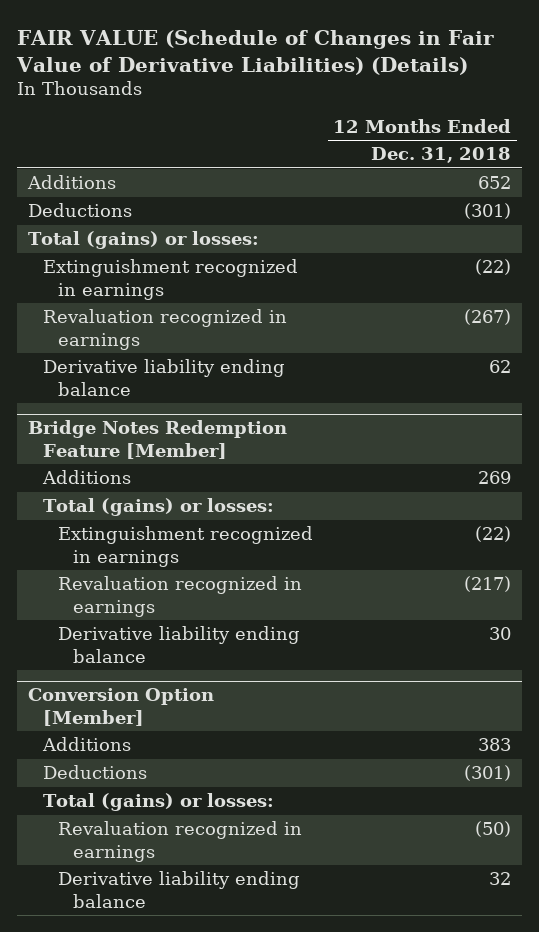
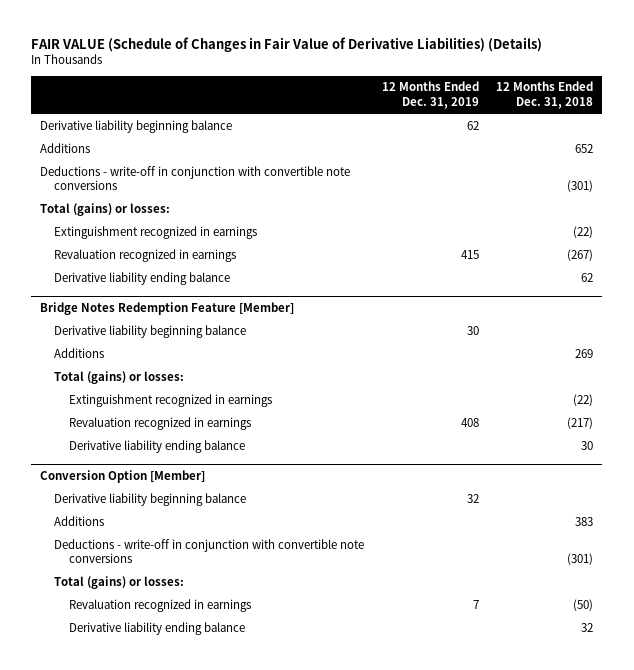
- | 12 Months Ended Dec. 31, 2018
+ | 12 Months Ended Dec. 31, 2019 | 12 Months Ended Dec. 31, 2018
+ Derivative liability beginning balance | 62 |
- Deductions | (301)
+ Deductions - write-off in conjunction with convertible note conversions | | (301)
@ Bridge Notes Redemption Feature [Member]
+ Derivative liability beginning balance | 30 |
@ Conversion Option [Member]
+ Derivative liability beginning balance | 32 |
- Deductions | (301)
+ Deductions - write-off in conjunction with convertible note conversions | | (301)

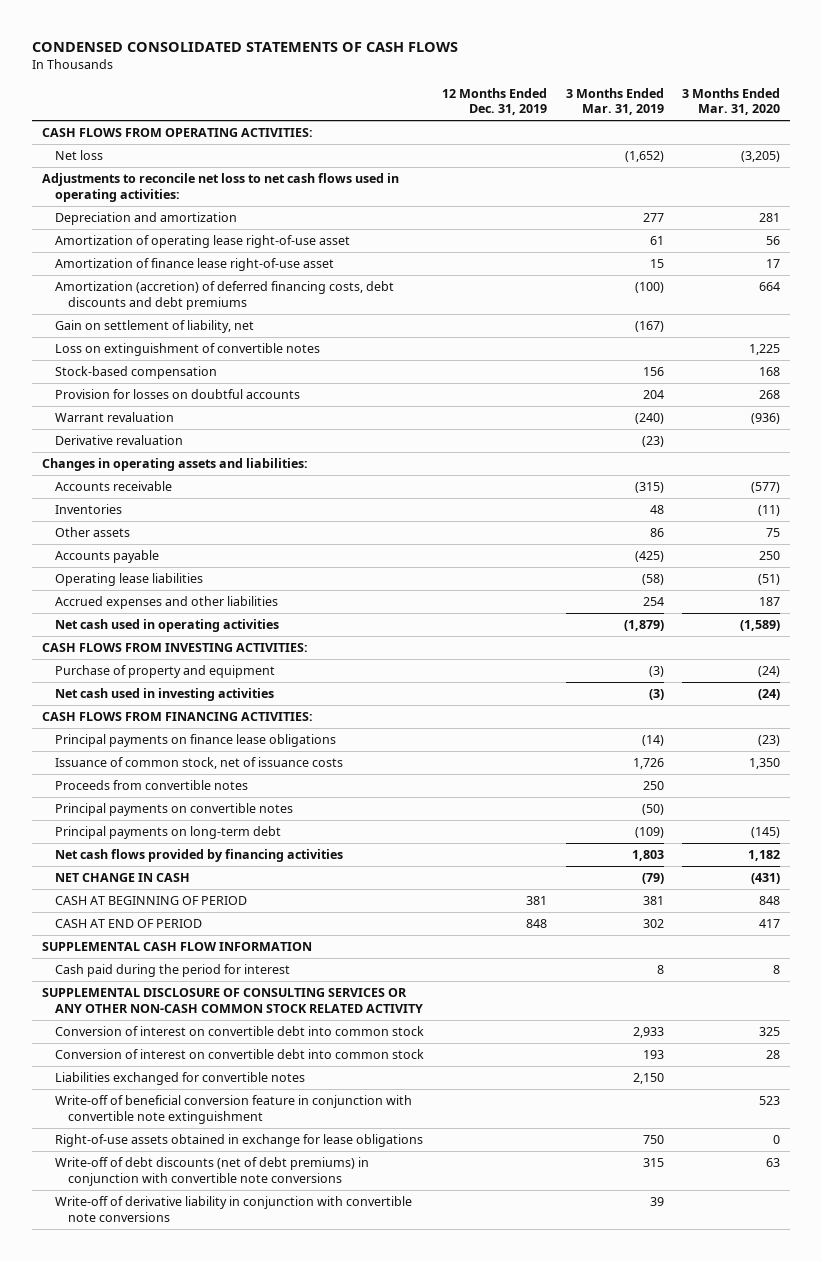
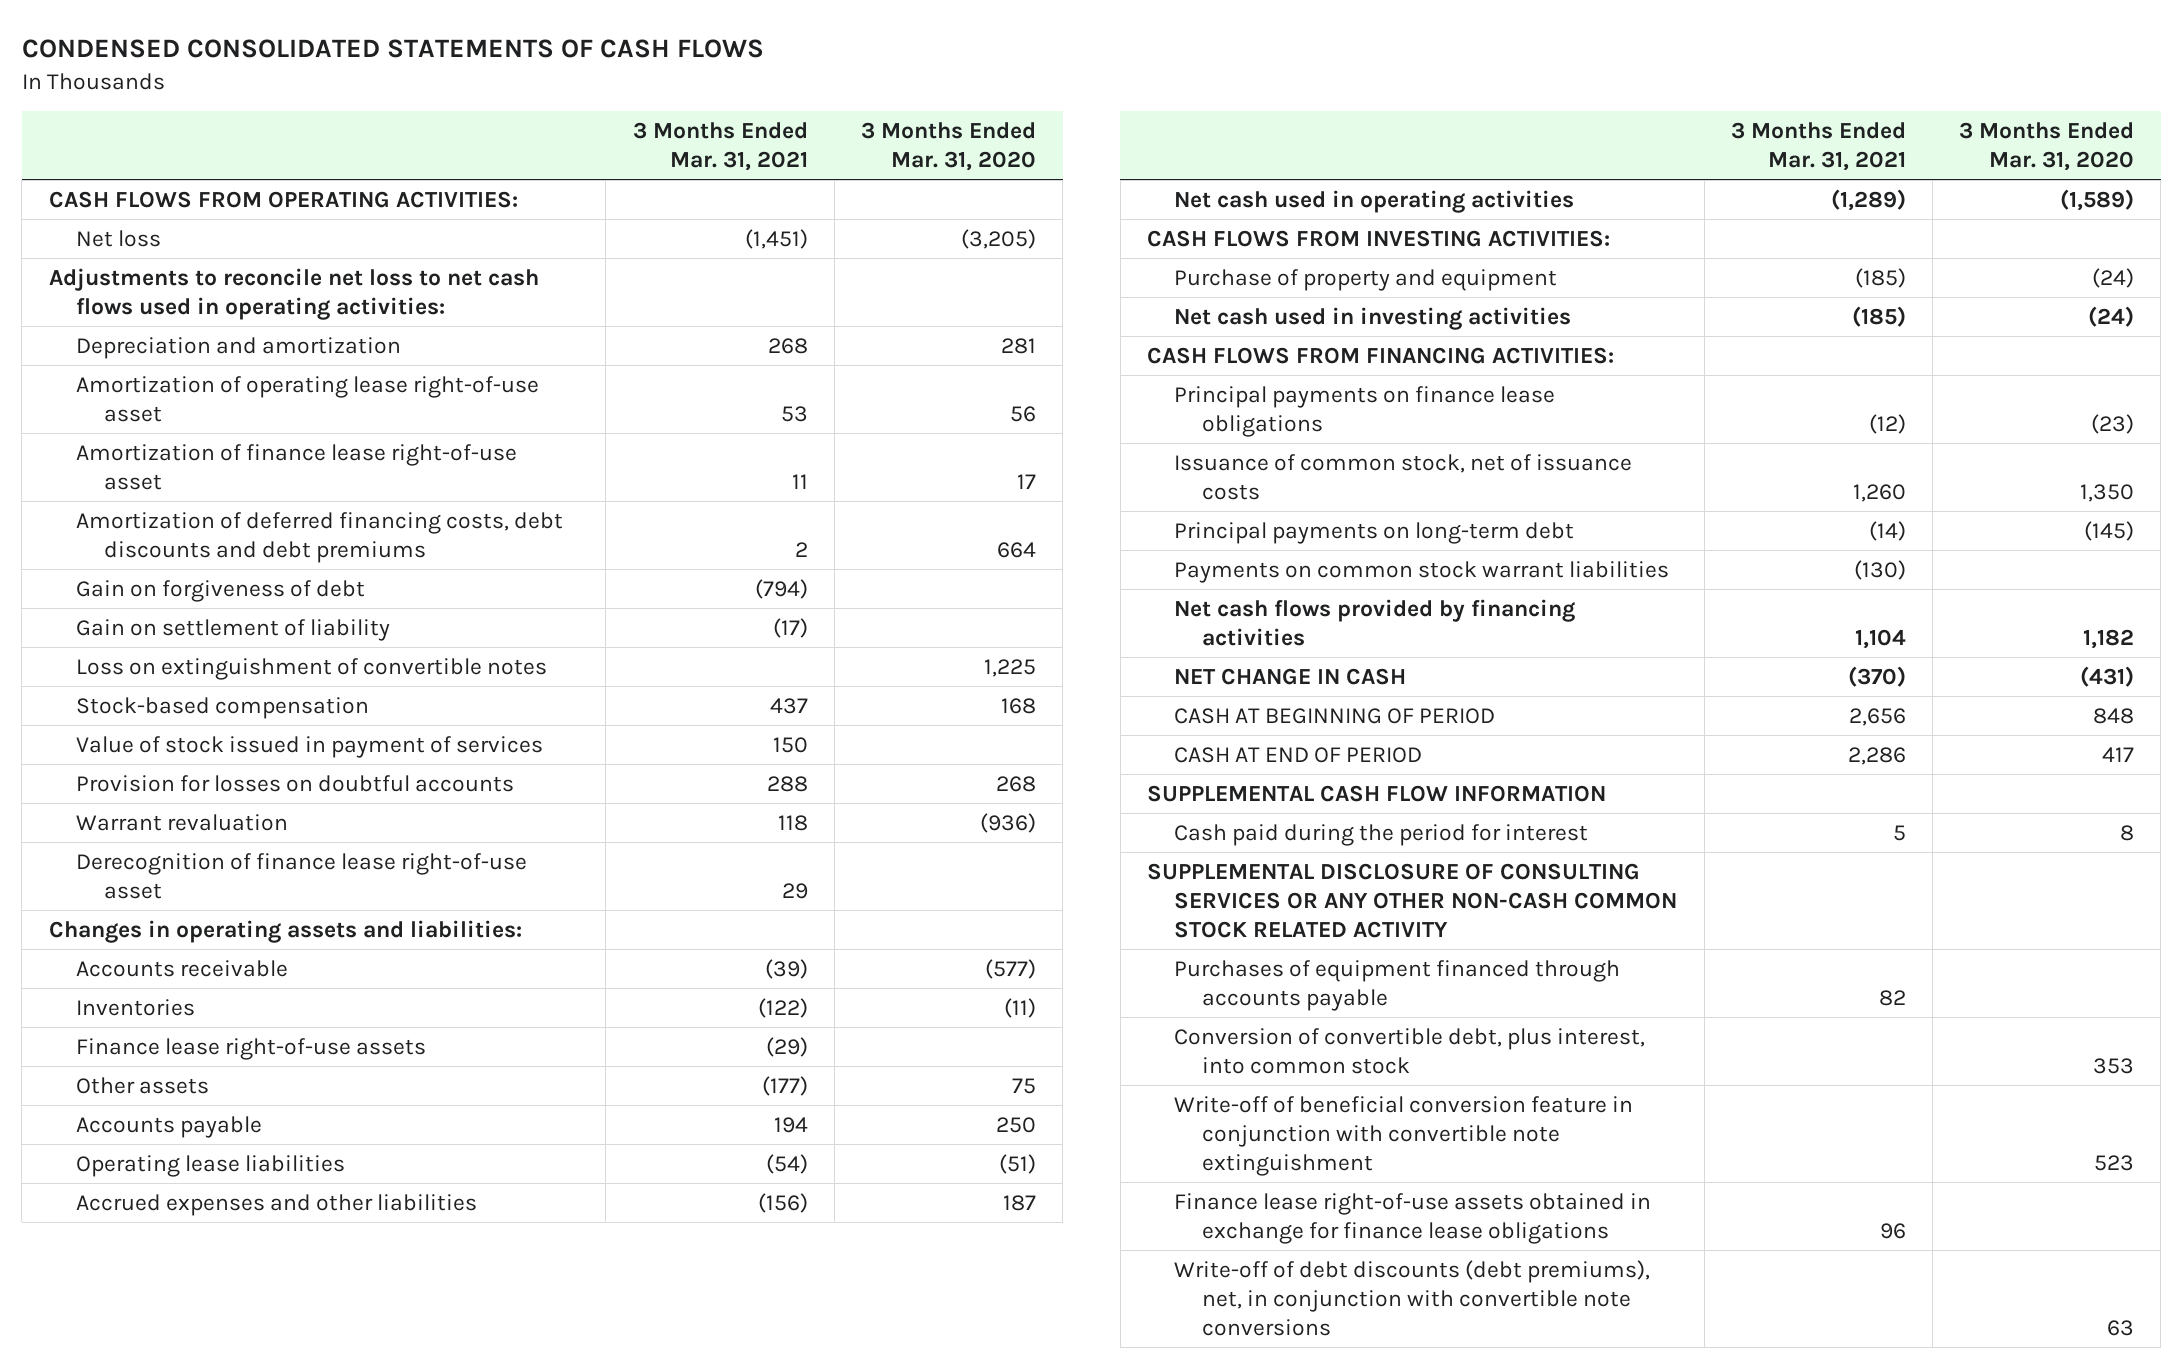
- | 12 Months Ended Dec. 31, 2019 | 3 Months Ended Mar. 31, 2019 | 3 Months Ended Mar. 31, 2020
+ | 3 Months Ended Mar. 31, 2021 | 3 Months Ended Mar. 31, 2020
- Amortization (accretion) of deferred financing costs, debt discounts and debt premiums | | (100) | 664
- Gain on settlement of liability, net | | (167) |
+ Amortization of deferred financing costs, debt discounts and debt premiums | 2 | 664
+ Gain on forgiveness of debt | (794) |
+ Gain on settlement of liability | (17) |
+ Value of stock issued in payment of services | 150 |
- Derivative revaluation | | (23) |
+ Derecognition of finance lease right-of-use asset | 29 |
+ Finance lease right-of-use assets | (29) |
- Proceeds from convertible notes | | 250 |
- Principal payments on convertible notes | | (50) |
+ Payments on common stock warrant liabilities | (130) |
- Conversion of interest on convertible debt into common stock | | 2,933 | 325
- Conversion of interest on convertible debt into common stock | | 193 | 28
- Liabilities exchanged for convertible notes | | 2,150 |
+ Purchases of equipment financed through accounts payable | 82 |
+ Conversion of convertible debt, plus interest, into common stock | | 353
- Right-of-use assets obtained in exchange for lease obligations | | 750 | 0
- Write-off of debt discounts (net of debt premiums) in conjunction with convertible note conversions | | 315 | 63
- Write-off of derivative liability in conjunction with convertible note conversions | | 39 |
+ Finance lease right-of-use assets obtained in exchange for finance lease obligations | 96 |
+ Write-off of debt discounts (debt premiums), net, in conjunction with convertible note conversions | | 63

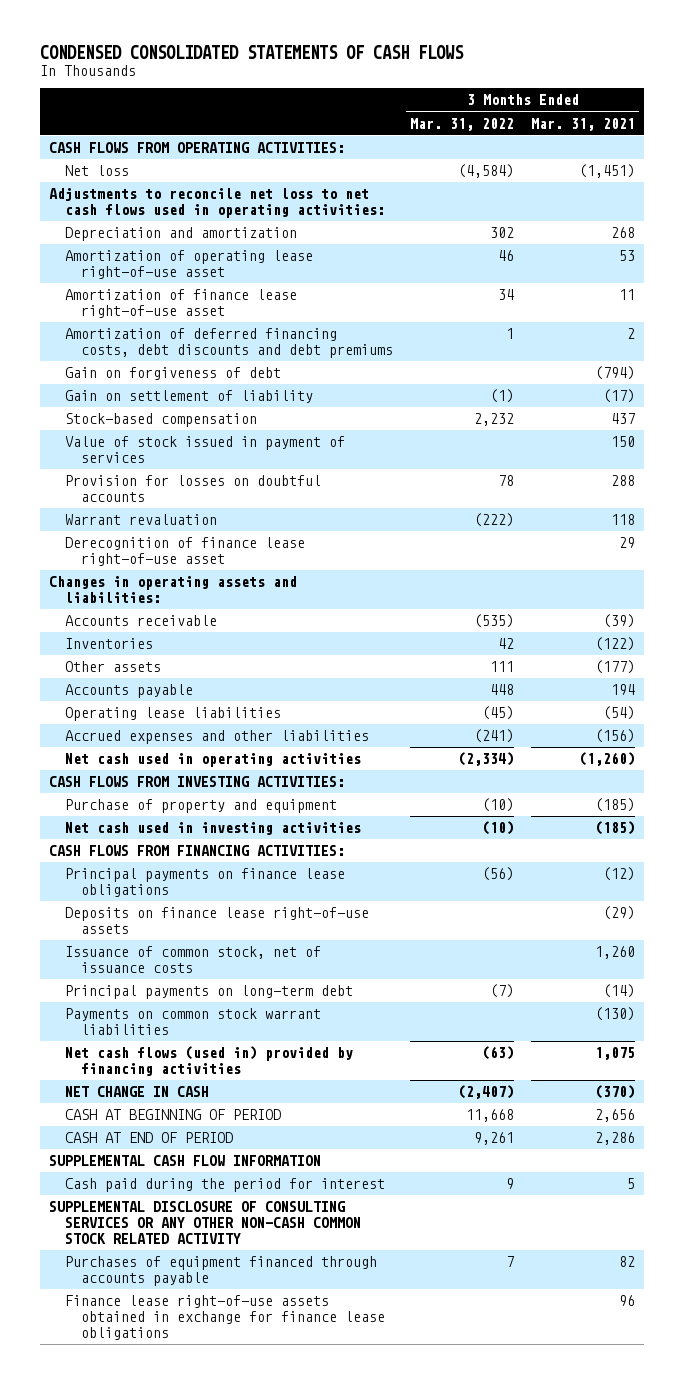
- | 3 Months Ended Mar. 31, 2021 | 3 Months Ended Mar. 31, 2020
+ | 3 Months Ended Mar. 31, 2022 | 3 Months Ended Mar. 31, 2021
- Loss on extinguishment of convertible notes | | 1,225
- Finance lease right-of-use assets | (29) |
- Net cash used in operating activities | (1,289) | (1,589)
+ Net cash used in operating activities | (2,334) | (1,260)
+ Deposits on finance lease right-of-use assets | | (29)
- Net cash flows provided by financing activities | 1,104 | 1,182
+ Net cash flows (used in) provided by financing activities | (63) | 1,075
- Conversion of convertible debt, plus interest, into common stock | | 353
- Write-off of beneficial conversion feature in conjunction with convertible note extinguishment | | 523
- Write-off of debt discounts (debt premiums), net, in conjunction with convertible note conversions | | 63

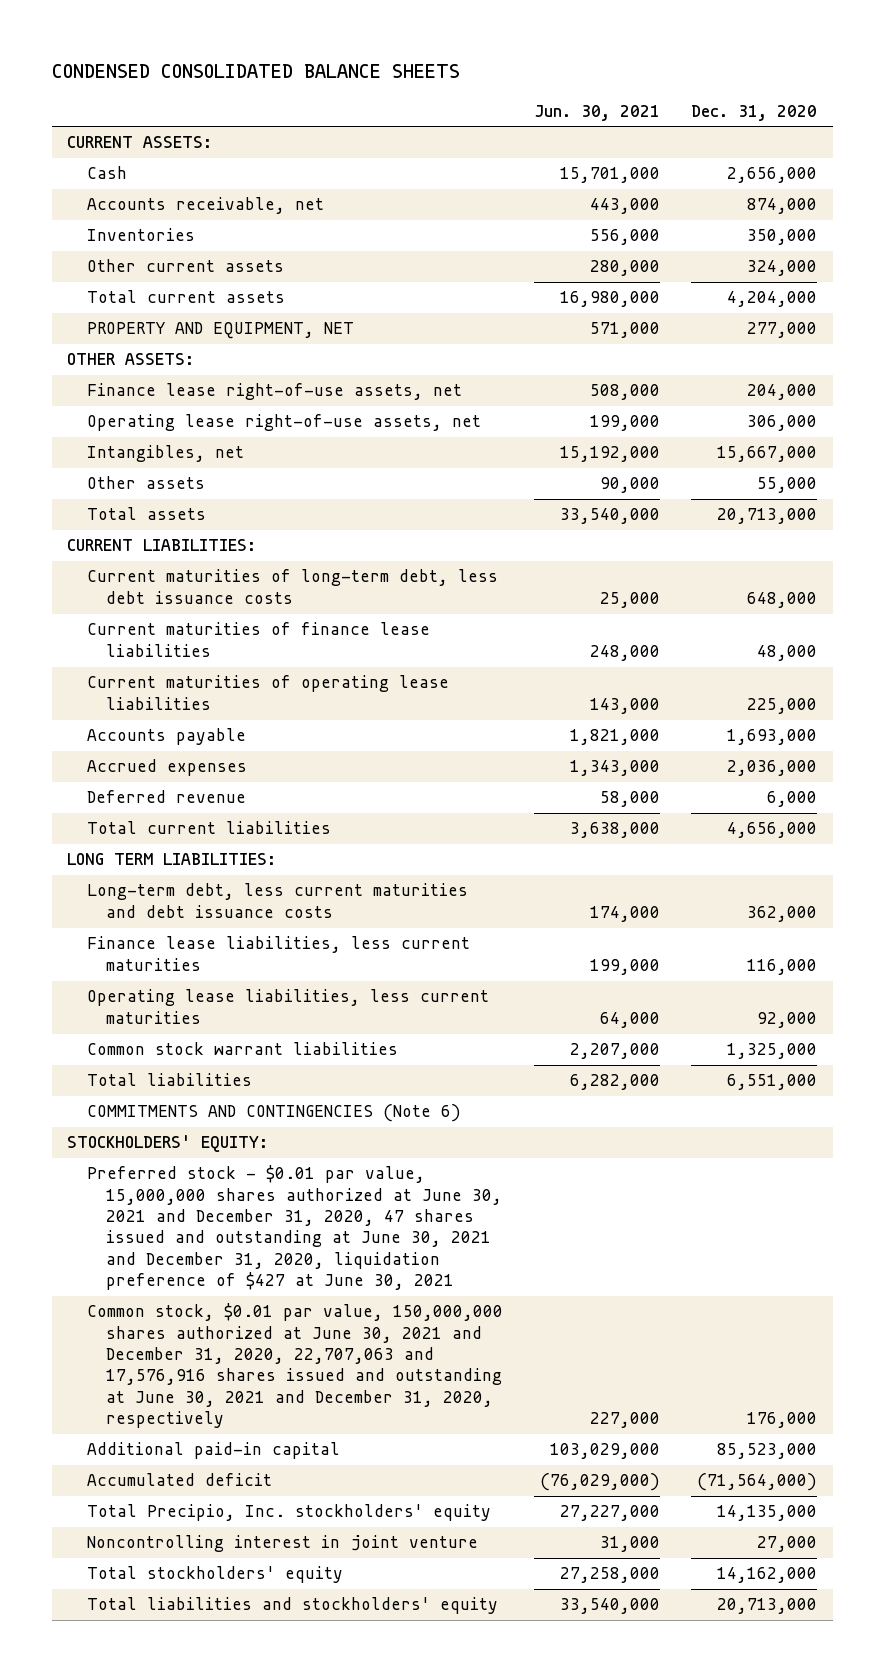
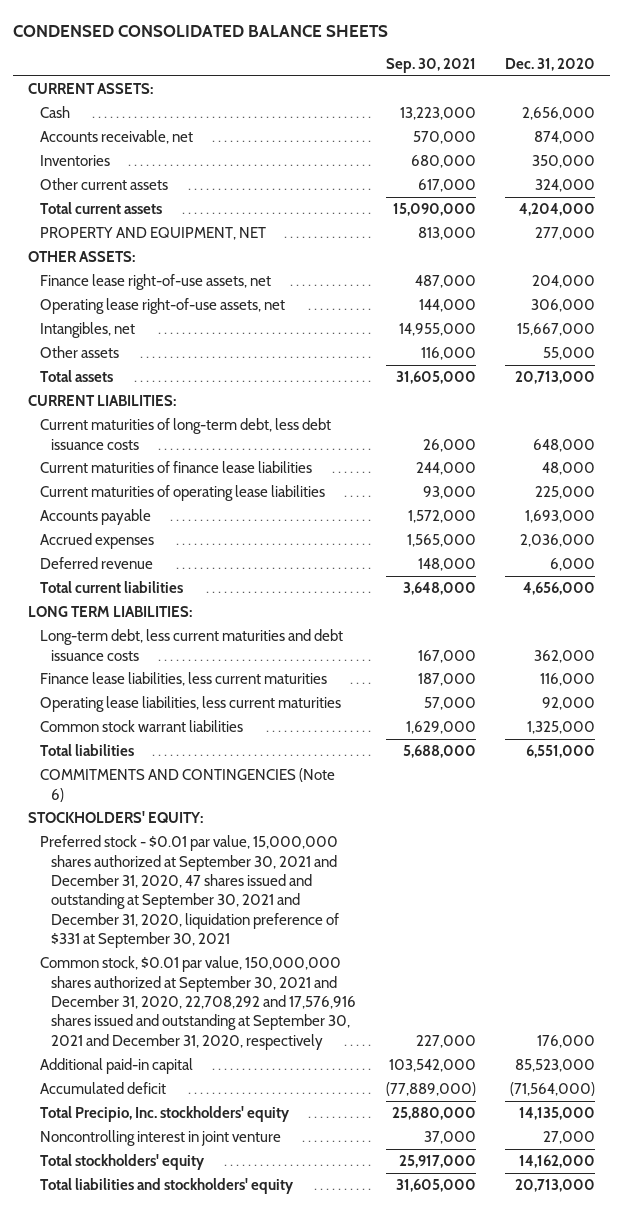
- | Jun. 30, 2021 | Dec. 31, 2020
+ | Sep. 30, 2021 | Dec. 31, 2020
- Preferred stock - $0.01 par value, 15,000,000 shares authorized at June 30, 2021 and December 31, 2020, 47 shares issued and outstanding at June 30, 2021 and December 31, 2020, liquidation preference of $427 at June 30, 2021
- Common stock, $0.01 par value, 150,000,000 shares authorized at June 30, 2021 and December 31, 2020, 22,707,063 and 17,576,916 shares issued and outstanding at June 30, 2021 and December 31, 2020, respectively | 227,000 | 176,000
+ Preferred stock - $0.01 par value, 15,000,000 shares authorized at September 30, 2021 and December 31, 2020, 47 shares issued and outstanding at September 30, 2021 and December 31, 2020, liquidation preference of $331 at September 30, 2021
+ Common stock, $0.01 par value, 150,000,000 shares authorized at September 30, 2021 and December 31, 2020, 22,708,292 and 17,576,916 shares issued and outstanding at September 30, 2021 and December 31, 2020, respectively | 227,000 | 176,000

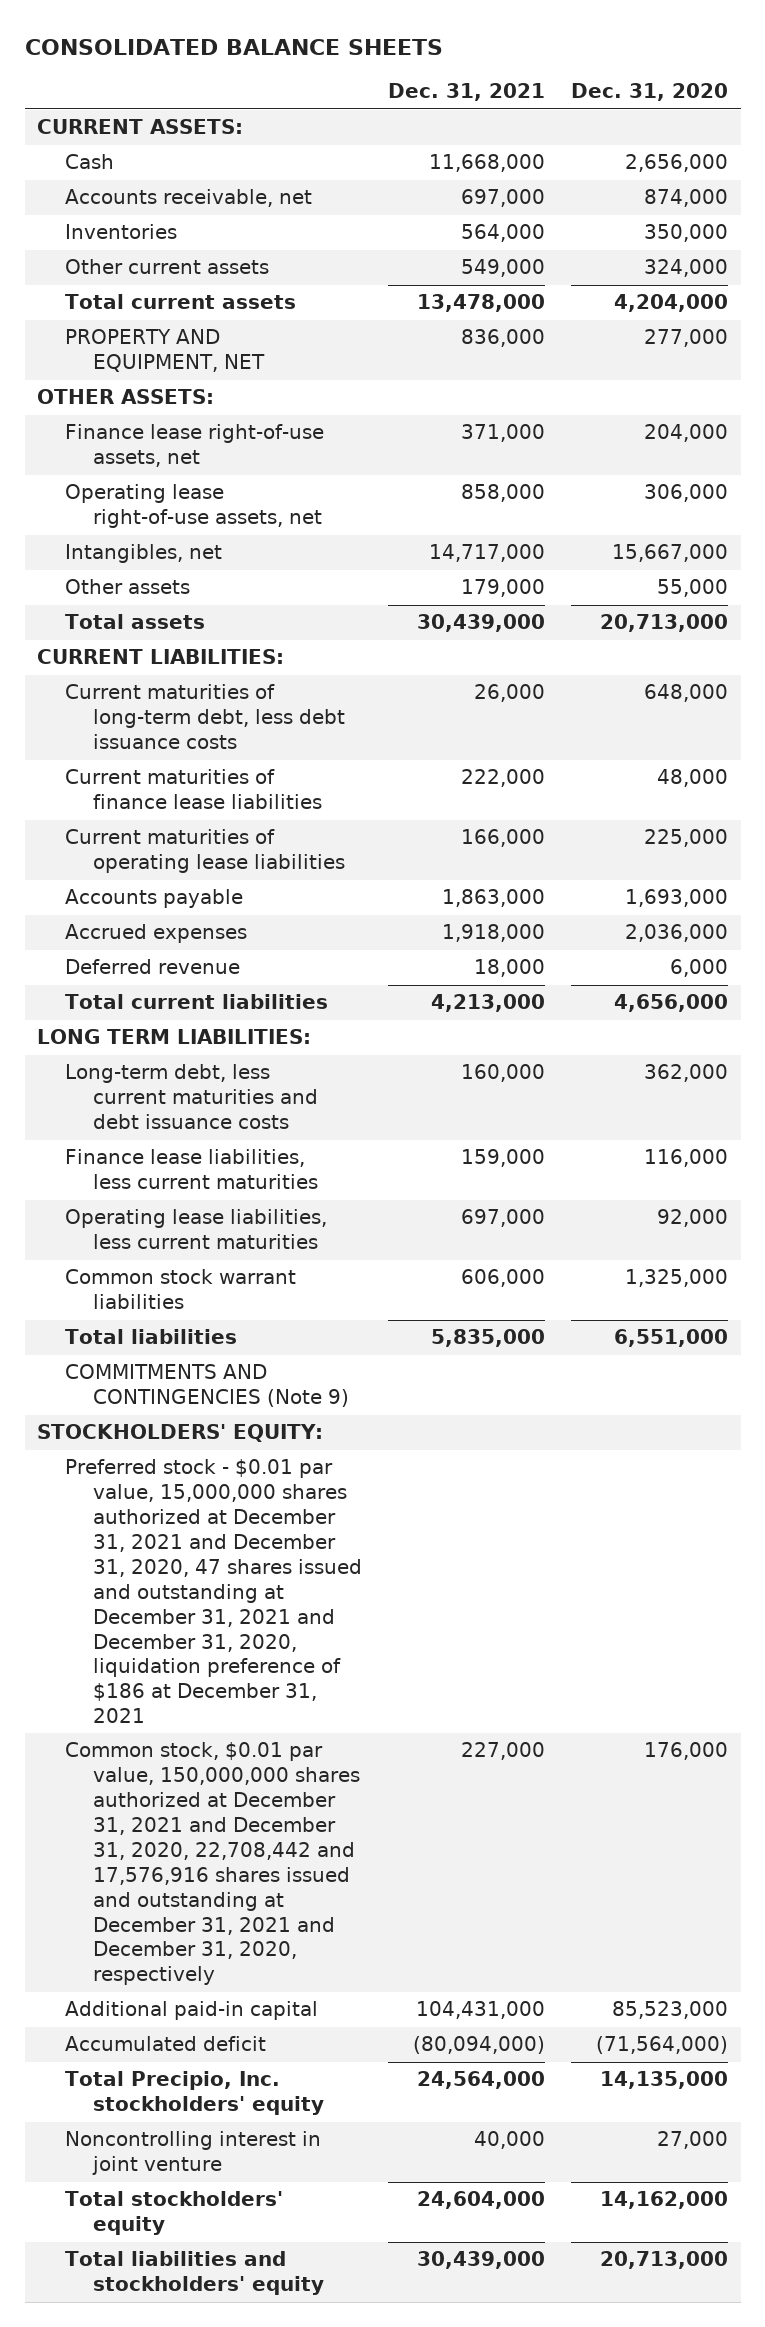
- CONDENSED CONSOLIDATED BALANCE SHEETS
+ CONSOLIDATED BALANCE SHEETS
- | Sep. 30, 2021 | Dec. 31, 2020
+ | Dec. 31, 2021 | Dec. 31, 2020
- COMMITMENTS AND CONTINGENCIES (Note 6)
+ COMMITMENTS AND CONTINGENCIES (Note 9)
- Preferred stock - $0.01 par value, 15,000,000 shares authorized at September 30, 2021 and December 31, 2020, 47 shares issued and outstanding at September 30, 2021 and December 31, 2020, liquidation preference of $331 at September 30, 2021
- Common stock, $0.01 par value, 150,000,000 shares authorized at September 30, 2021 and December 31, 2020, 22,708,292 and 17,576,916 shares issued and outstanding at September 30, 2021 and December 31, 2020, respectively | 227,000 | 176,000
+ Preferred stock - $0.01 par value, 15,000,000 shares authorized at December 31, 2021 and December 31, 2020, 47 shares issued and outstanding at December 31, 2021 and December 31, 2020, liquidation preference of $186 at December 31, 2021
+ Common stock, $0.01 par value, 150,000,000 shares authorized at December 31, 2021 and December 31, 2020, 22,708,442 and 17,576,916 shares issued and outstanding at December 31, 2021 and December 31, 2020, respectively | 227,000 | 176,000

